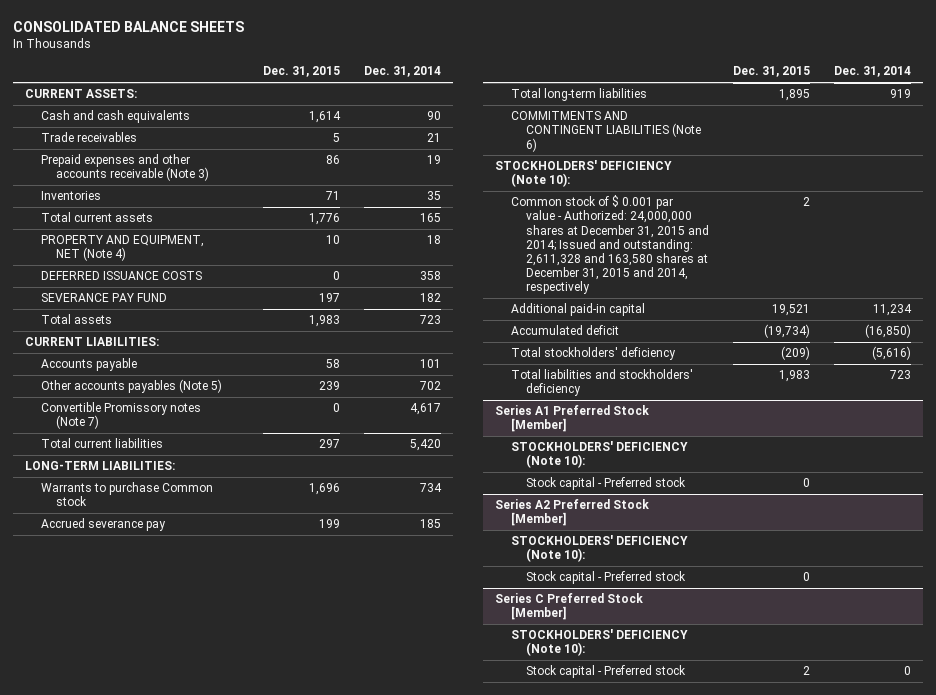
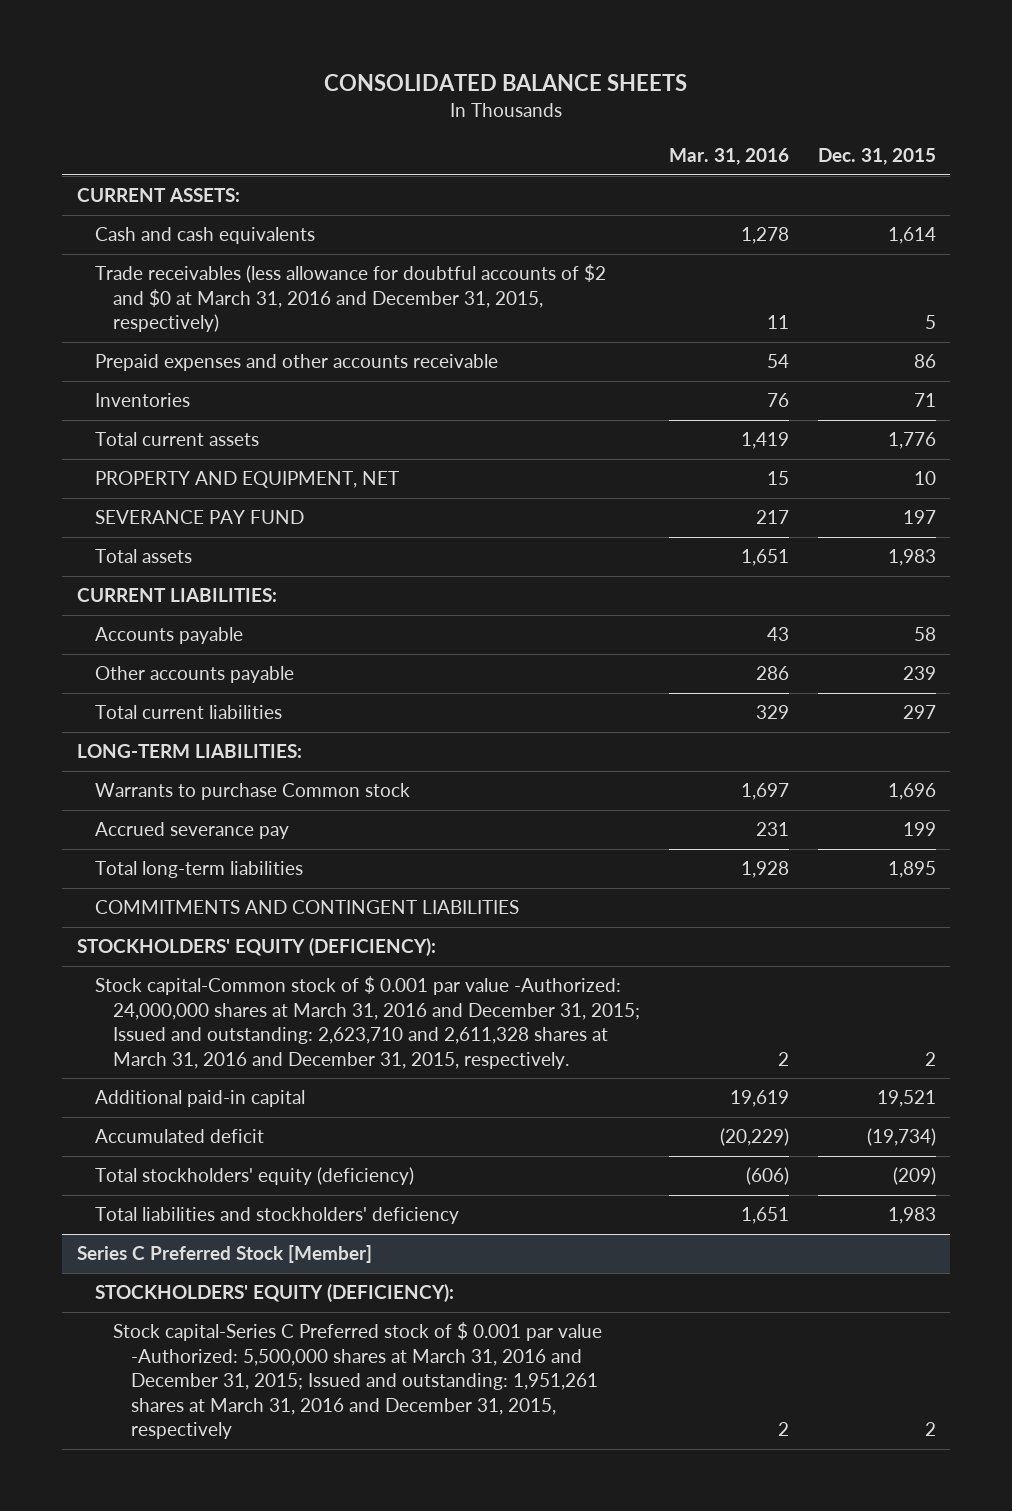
- | Dec. 31, 2015 | Dec. 31, 2014
+ | Mar. 31, 2016 | Dec. 31, 2015
- Trade receivables | 5 | 21
- Prepaid expenses and other accounts receivable (Note 3) | 86 | 19
+ Trade receivables (less allowance for doubtful accounts of $2 and $0 at March 31, 2016 and December 31, 2015, respectively) | 11 | 5
+ Prepaid expenses and other accounts receivable | 54 | 86
- PROPERTY AND EQUIPMENT, NET (Note 4) | 10 | 18
- DEFERRED ISSUANCE COSTS | 0 | 358
+ PROPERTY AND EQUIPMENT, NET | 15 | 10
- Other accounts payables (Note 5) | 239 | 702
- Convertible Promissory notes (Note 7) | 0 | 4,617
+ Other accounts payable | 286 | 239
- COMMITMENTS AND CONTINGENT LIABILITIES (Note 6)
- STOCKHOLDERS' DEFICIENCY (Note 10):
- Common stock of $ 0.001 par value - Authorized: 24,000,000 shares at December 31, 2015 and 2014; Issued and outstanding: 2,611,328 and 163,580 shares at December 31, 2015 and 2014, respectively | 2 |
+ COMMITMENTS AND CONTINGENT LIABILITIES
+ STOCKHOLDERS' EQUITY (DEFICIENCY):
+ Stock capital-Common stock of $ 0.001 par value -Authorized: 24,000,000 shares at March 31, 2016 and December 31, 2015; Issued and outstanding: 2,623,710 and 2,611,328 shares at March 31, 2016 and December 31, 2015, respectively. | 2 | 2
- Total stockholders' deficiency | (209) | (5,616)
+ Total stockholders' equity (deficiency) | (606) | (209)
- Series A1 Preferred Stock [Member]
- STOCKHOLDERS' DEFICIENCY (Note 10):
- Stock capital - Preferred stock | 0 |
- Series A2 Preferred Stock [Member]
- STOCKHOLDERS' DEFICIENCY (Note 10):
- Stock capital - Preferred stock | 0 |
@ Series C Preferred Stock [Member]
- STOCKHOLDERS' DEFICIENCY (Note 10):
- Stock capital - Preferred stock | 2 | 0
+ STOCKHOLDERS' EQUITY (DEFICIENCY):
+ Stock capital-Series C Preferred stock of $ 0.001 par value -Authorized: 5,500,000 shares at March 31, 2016 and December 31, 2015; Issued and outstanding: 1,951,261 shares at March 31, 2016 and December 31, 2015, respectively | 2 | 2

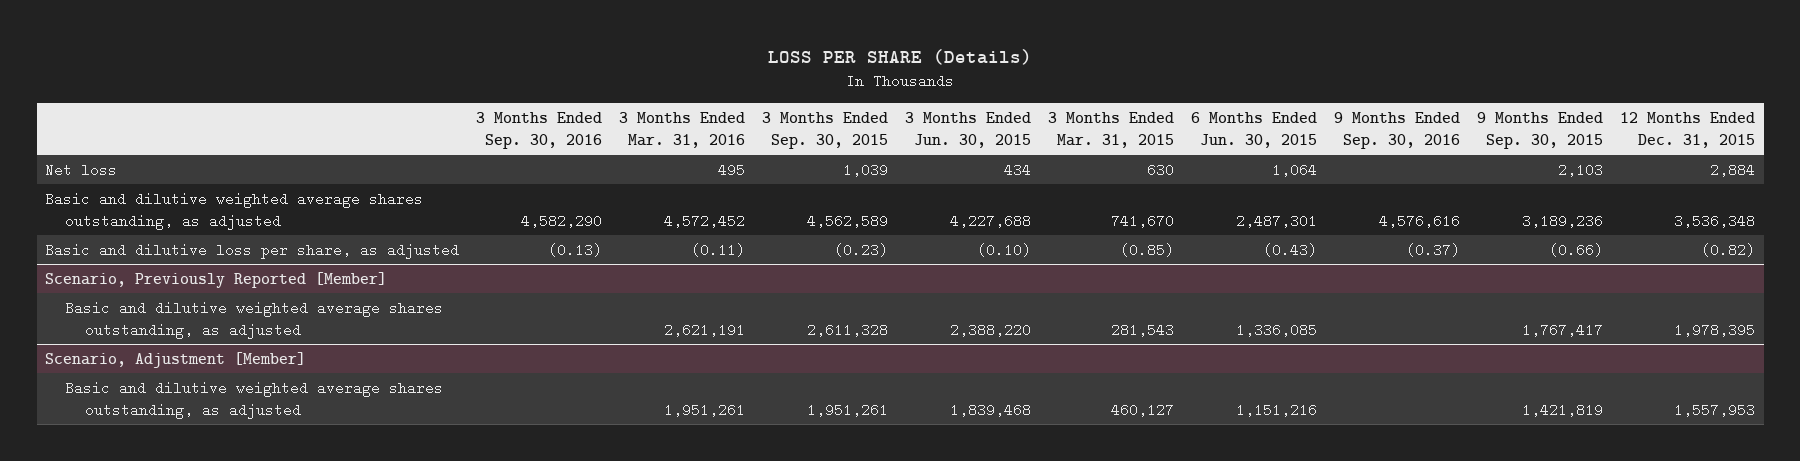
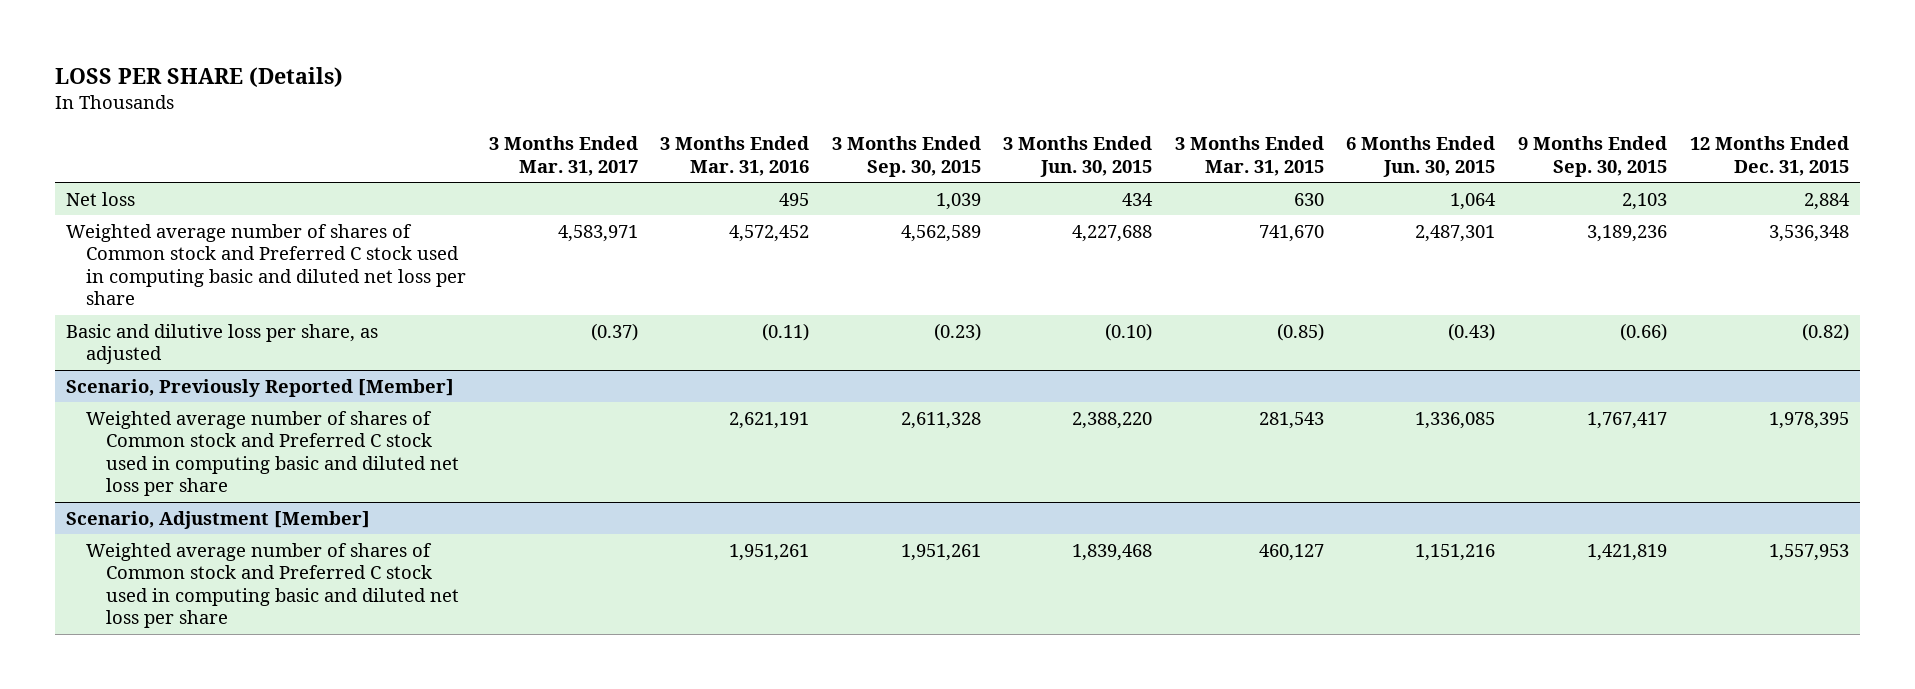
- | 3 Months Ended Sep. 30, 2016 | 3 Months Ended Mar. 31, 2016 | 3 Months Ended Sep. 30, 2015 | 3 Months Ended Jun. 30, 2015 | 3 Months Ended Mar. 31, 2015 | 6 Months Ended Jun. 30, 2015 | 9 Months Ended Sep. 30, 2016 | 9 Months Ended Sep. 30, 2015 | 12 Months Ended Dec. 31, 2015
+ | 3 Months Ended Mar. 31, 2017 | 3 Months Ended Mar. 31, 2016 | 3 Months Ended Sep. 30, 2015 | 3 Months Ended Jun. 30, 2015 | 3 Months Ended Mar. 31, 2015 | 6 Months Ended Jun. 30, 2015 | 9 Months Ended Sep. 30, 2015 | 12 Months Ended Dec. 31, 2015
- Basic and dilutive weighted average shares outstanding, as adjusted | 4,582,290 | 4,572,452 | 4,562,589 | 4,227,688 | 741,670 | 2,487,301 | 4,576,616 | 3,189,236 | 3,536,348
+ Weighted average number of shares of Common stock and Preferred C stock used in computing basic and diluted net loss per share | 4,583,971 | 4,572,452 | 4,562,589 | 4,227,688 | 741,670 | 2,487,301 | 3,189,236 | 3,536,348
@ Scenario, Previously Reported [Member]
- Basic and dilutive weighted average shares outstanding, as adjusted | | 2,621,191 | 2,611,328 | 2,388,220 | 281,543 | 1,336,085 | | 1,767,417 | 1,978,395
+ Weighted average number of shares of Common stock and Preferred C stock used in computing basic and diluted net loss per share | | 2,621,191 | 2,611,328 | 2,388,220 | 281,543 | 1,336,085 | 1,767,417 | 1,978,395
@ Scenario, Adjustment [Member]
- Basic and dilutive weighted average shares outstanding, as adjusted | | 1,951,261 | 1,951,261 | 1,839,468 | 460,127 | 1,151,216 | | 1,421,819 | 1,557,953
+ Weighted average number of shares of Common stock and Preferred C stock used in computing basic and diluted net loss per share | | 1,951,261 | 1,951,261 | 1,839,468 | 460,127 | 1,151,216 | 1,421,819 | 1,557,953

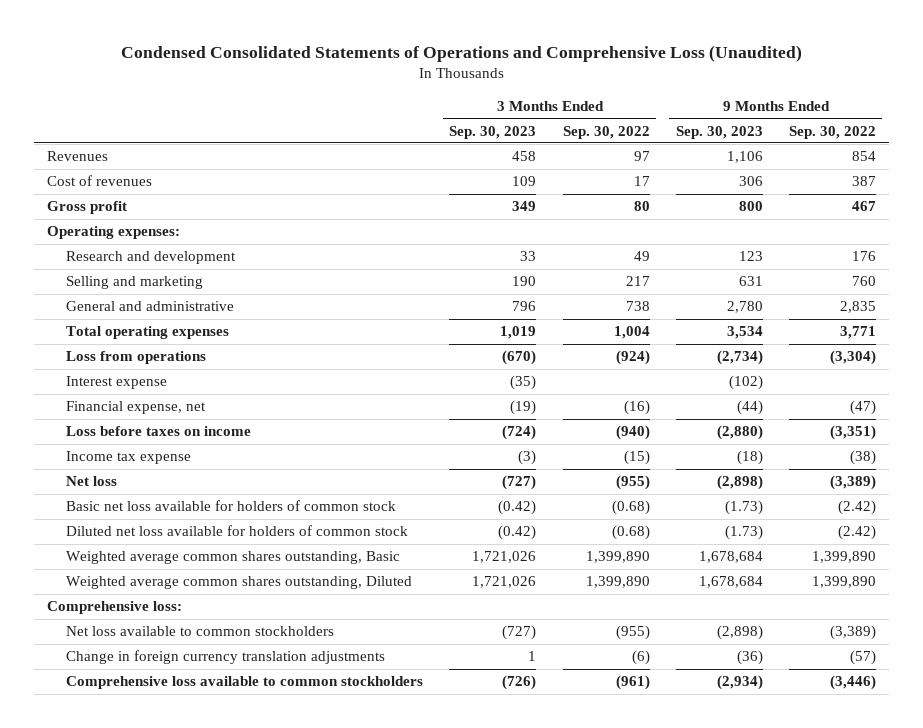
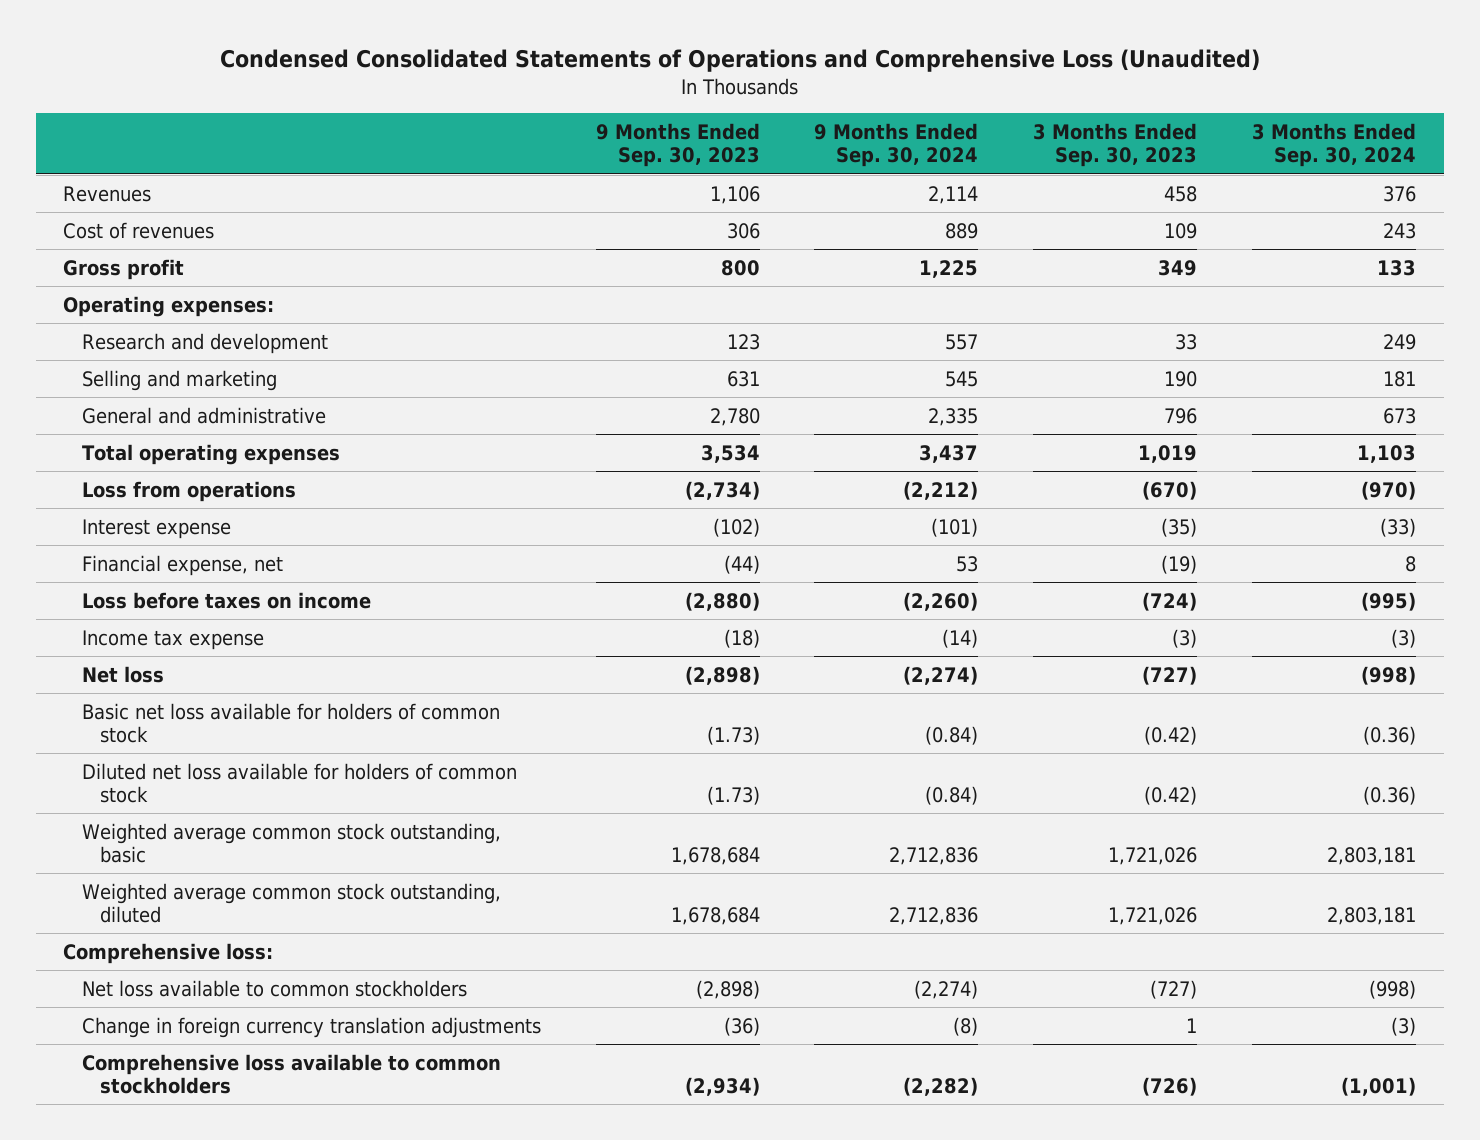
- | 3 Months Ended Sep. 30, 2023 | 3 Months Ended Sep. 30, 2022 | 9 Months Ended Sep. 30, 2023 | 9 Months Ended Sep. 30, 2022
+ | 9 Months Ended Sep. 30, 2023 | 9 Months Ended Sep. 30, 2024 | 3 Months Ended Sep. 30, 2023 | 3 Months Ended Sep. 30, 2024
- Weighted average common shares outstanding, Basic | 1,721,026 | 1,399,890 | 1,678,684 | 1,399,890
- Weighted average common shares outstanding, Diluted | 1,721,026 | 1,399,890 | 1,678,684 | 1,399,890
+ Weighted average common stock outstanding, basic | 1,678,684 | 2,712,836 | 1,721,026 | 2,803,181
+ Weighted average common stock outstanding, diluted | 1,678,684 | 2,712,836 | 1,721,026 | 2,803,181

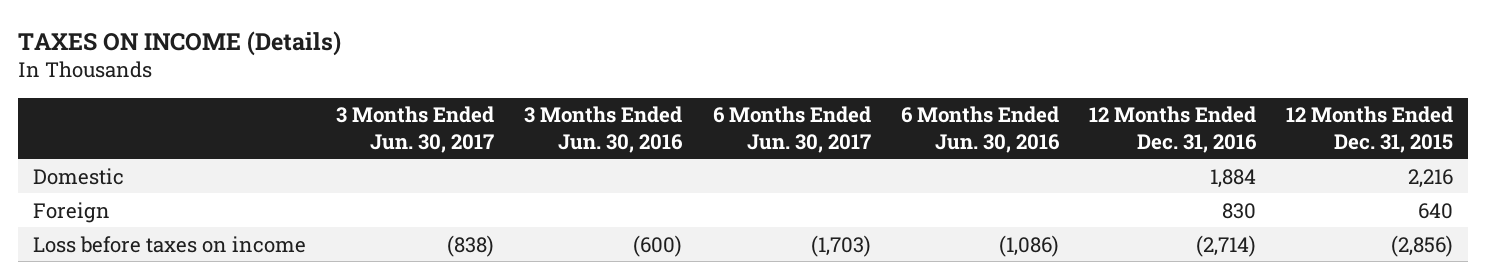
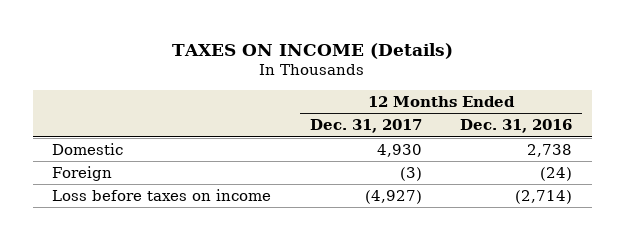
- | 3 Months Ended Jun. 30, 2017 | 3 Months Ended Jun. 30, 2016 | 6 Months Ended Jun. 30, 2017 | 6 Months Ended Jun. 30, 2016 | 12 Months Ended Dec. 31, 2016 | 12 Months Ended Dec. 31, 2015
+ | 12 Months Ended Dec. 31, 2017 | 12 Months Ended Dec. 31, 2016
- Domestic | | | | | 1,884 | 2,216
- Foreign | | | | | 830 | 640
+ Domestic | 4,930 | 2,738
+ Foreign | (3) | (24)

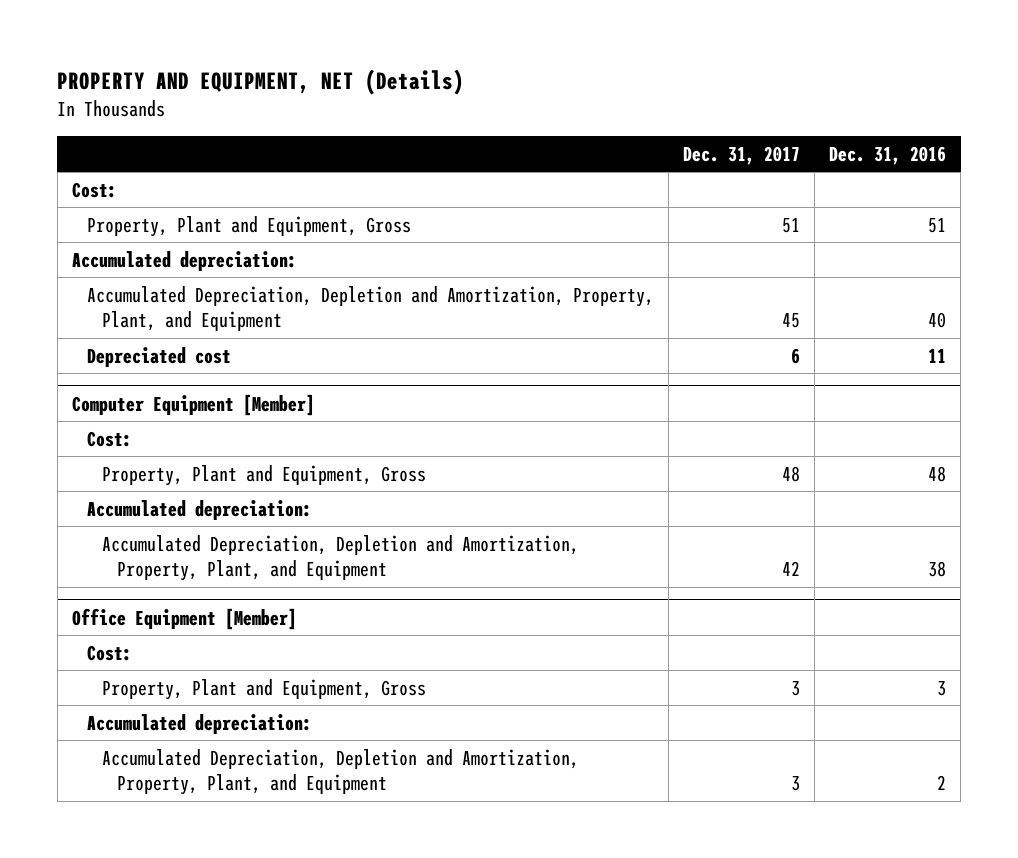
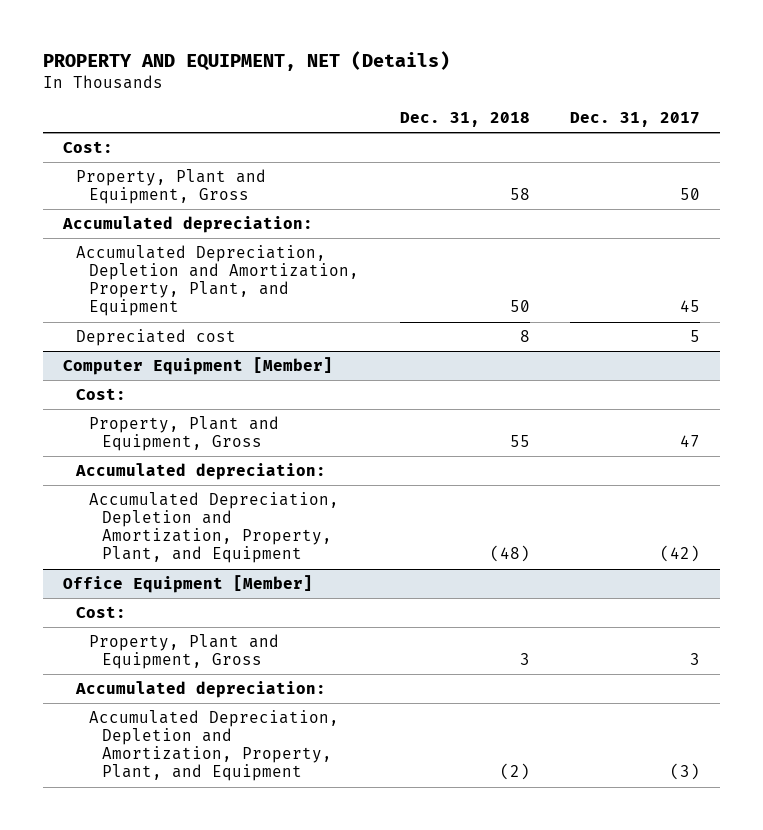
- | Dec. 31, 2017 | Dec. 31, 2016
+ | Dec. 31, 2018 | Dec. 31, 2017
- Property, Plant and Equipment, Gross | 51 | 51
+ Property, Plant and Equipment, Gross | 58 | 50
- Depreciated cost | 6 | 11
+ Depreciated cost | 8 | 5
@ Computer Equipment [Member]
- Property, Plant and Equipment, Gross | 48 | 48
+ Property, Plant and Equipment, Gross | 55 | 47
- Accumulated Depreciation, Depletion and Amortization, Property, Plant, and Equipment | 42 | 38
+ Accumulated Depreciation, Depletion and Amortization, Property, Plant, and Equipment | (48) | (42)
@ Office Equipment [Member]
- Accumulated Depreciation, Depletion and Amortization, Property, Plant, and Equipment | 3 | 2
+ Accumulated Depreciation, Depletion and Amortization, Property, Plant, and Equipment | (2) | (3)

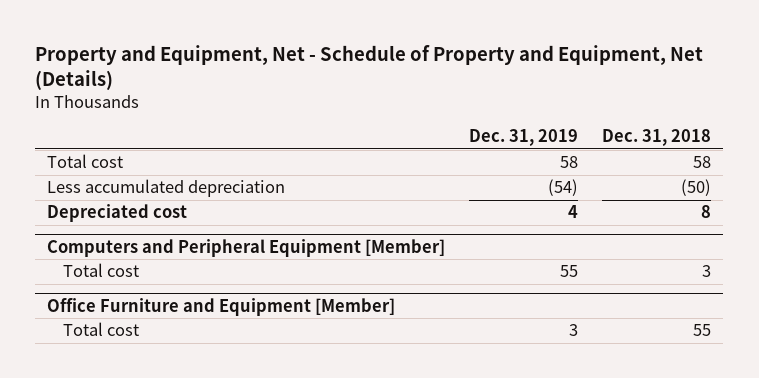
- PROPERTY AND EQUIPMENT, NET (Details)
+ Property and Equipment, Net - Schedule of Property and Equipment, Net (Details)
- | Dec. 31, 2018 | Dec. 31, 2017
+ | Dec. 31, 2019 | Dec. 31, 2018
- Cost:
- Property, Plant and Equipment, Gross | 58 | 50
- Accumulated depreciation:
- Accumulated Depreciation, Depletion and Amortization, Property, Plant, and Equipment | 50 | 45
+ Total cost | 58 | 58
+ Less accumulated depreciation | (54) | (50)
- Computer Equipment [Member]
- Cost:
- Property, Plant and Equipment, Gross | 55 | 47
- Accumulated depreciation:
- Accumulated Depreciation, Depletion and Amortization, Property, Plant, and Equipment | (48) | (42)
- Office Equipment [Member]
- Cost:
- Property, Plant and Equipment, Gross | 3 | 3
- Accumulated depreciation:
- Accumulated Depreciation, Depletion and Amortization, Property, Plant, and Equipment | (2) | (3)
+ Computers and Peripheral Equipment [Member]
+ Total cost | 55 | 3
+ Office Furniture and Equipment [Member]
+ Total cost | 3 | 55

